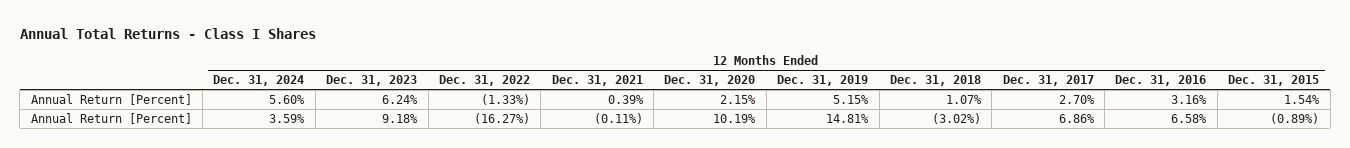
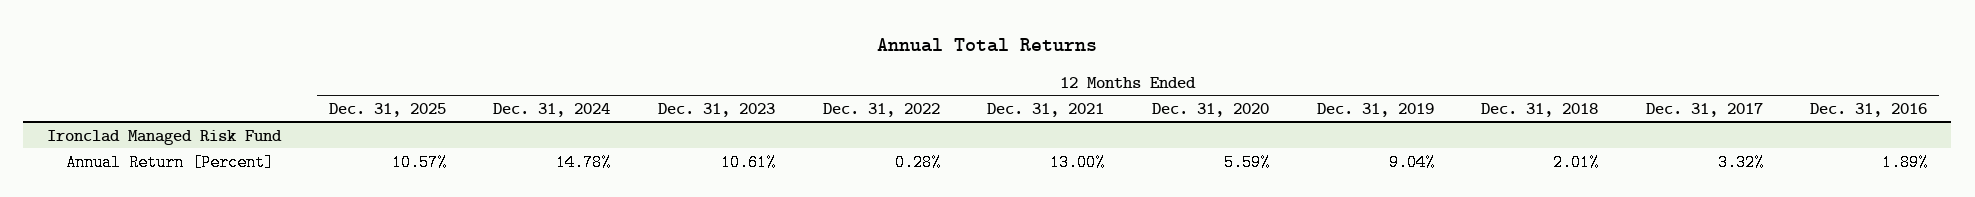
- Annual Total Returns - Class I Shares
+ Annual Total Returns
- | 12 Months Ended Dec. 31, 2024 | 12 Months Ended Dec. 31, 2023 | 12 Months Ended Dec. 31, 2022 | 12 Months Ended Dec. 31, 2021 | 12 Months Ended Dec. 31, 2020 | 12 Months Ended Dec. 31, 2019 | 12 Months Ended Dec. 31, 2018 | 12 Months Ended Dec. 31, 2017 | 12 Months Ended Dec. 31, 2016 | 12 Months Ended Dec. 31, 2015
+ | 12 Months Ended Dec. 31, 2025 | 12 Months Ended Dec. 31, 2024 | 12 Months Ended Dec. 31, 2023 | 12 Months Ended Dec. 31, 2022 | 12 Months Ended Dec. 31, 2021 | 12 Months Ended Dec. 31, 2020 | 12 Months Ended Dec. 31, 2019 | 12 Months Ended Dec. 31, 2018 | 12 Months Ended Dec. 31, 2017 | 12 Months Ended Dec. 31, 2016
- Annual Return [Percent] | 5.60% | 6.24% | (1.33%) | 0.39% | 2.15% | 5.15% | 1.07% | 2.70% | 3.16% | 1.54%
- Annual Return [Percent] | 3.59% | 9.18% | (16.27%) | (0.11%) | 10.19% | 14.81% | (3.02%) | 6.86% | 6.58% | (0.89%)
+ Ironclad Managed Risk Fund
+ Annual Return [Percent] | 10.57% | 14.78% | 10.61% | 0.28% | 13.00% | 5.59% | 9.04% | 2.01% | 3.32% | 1.89%

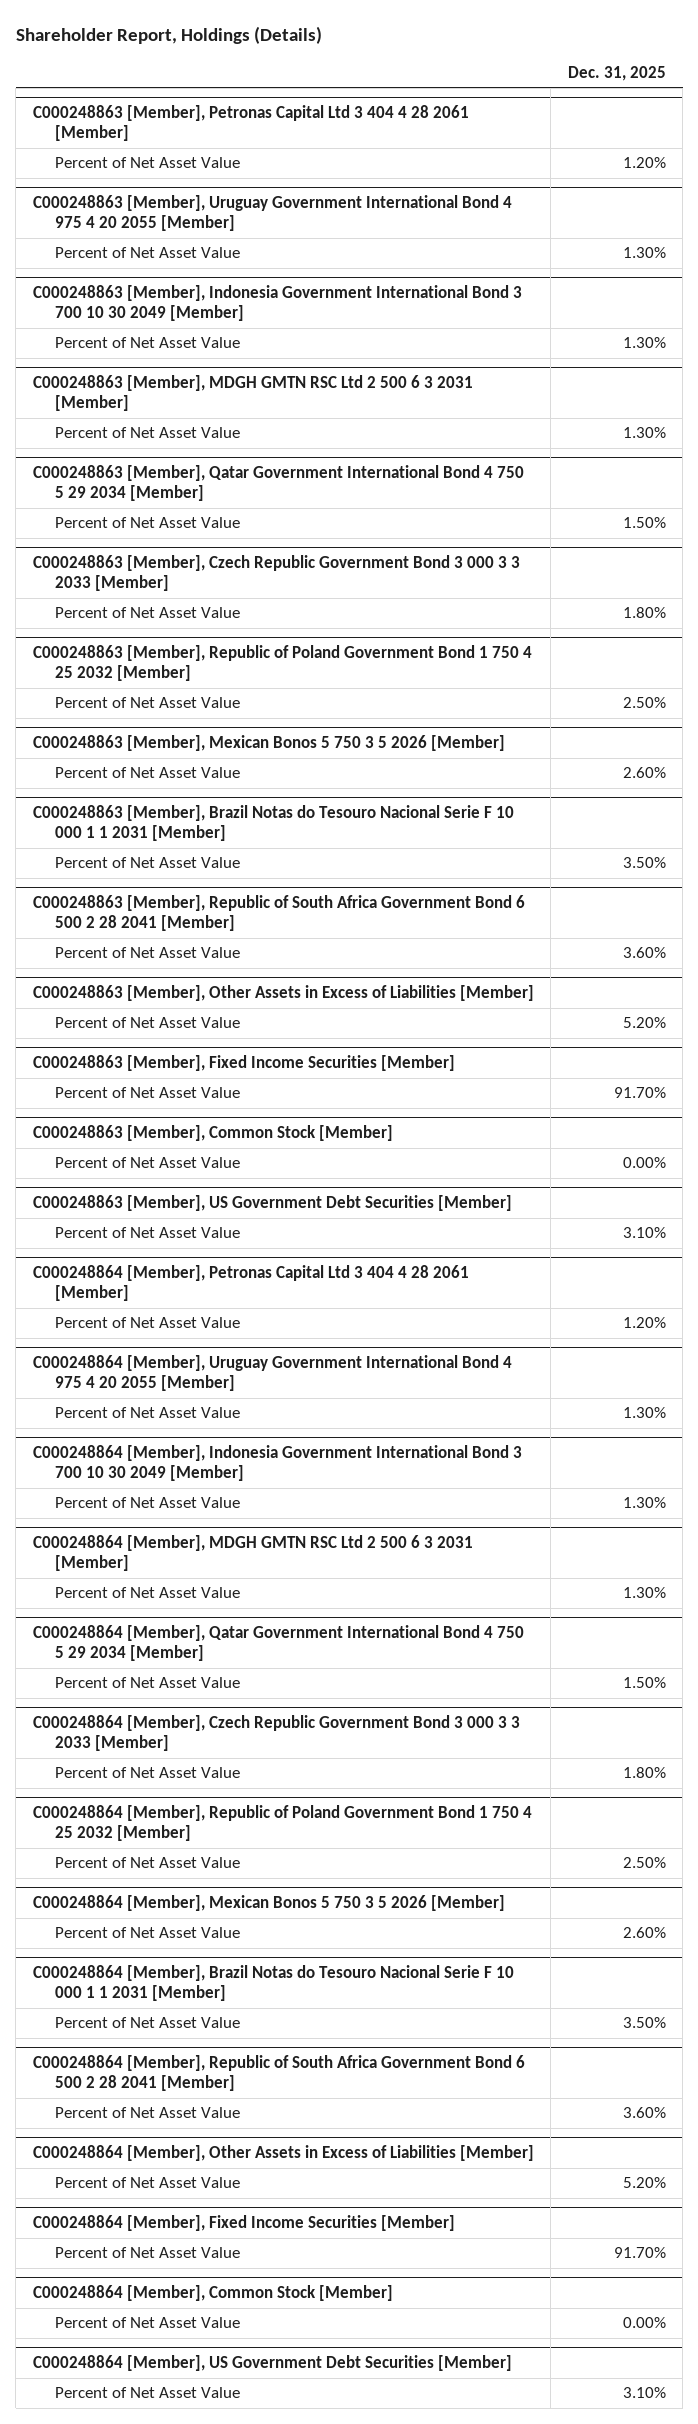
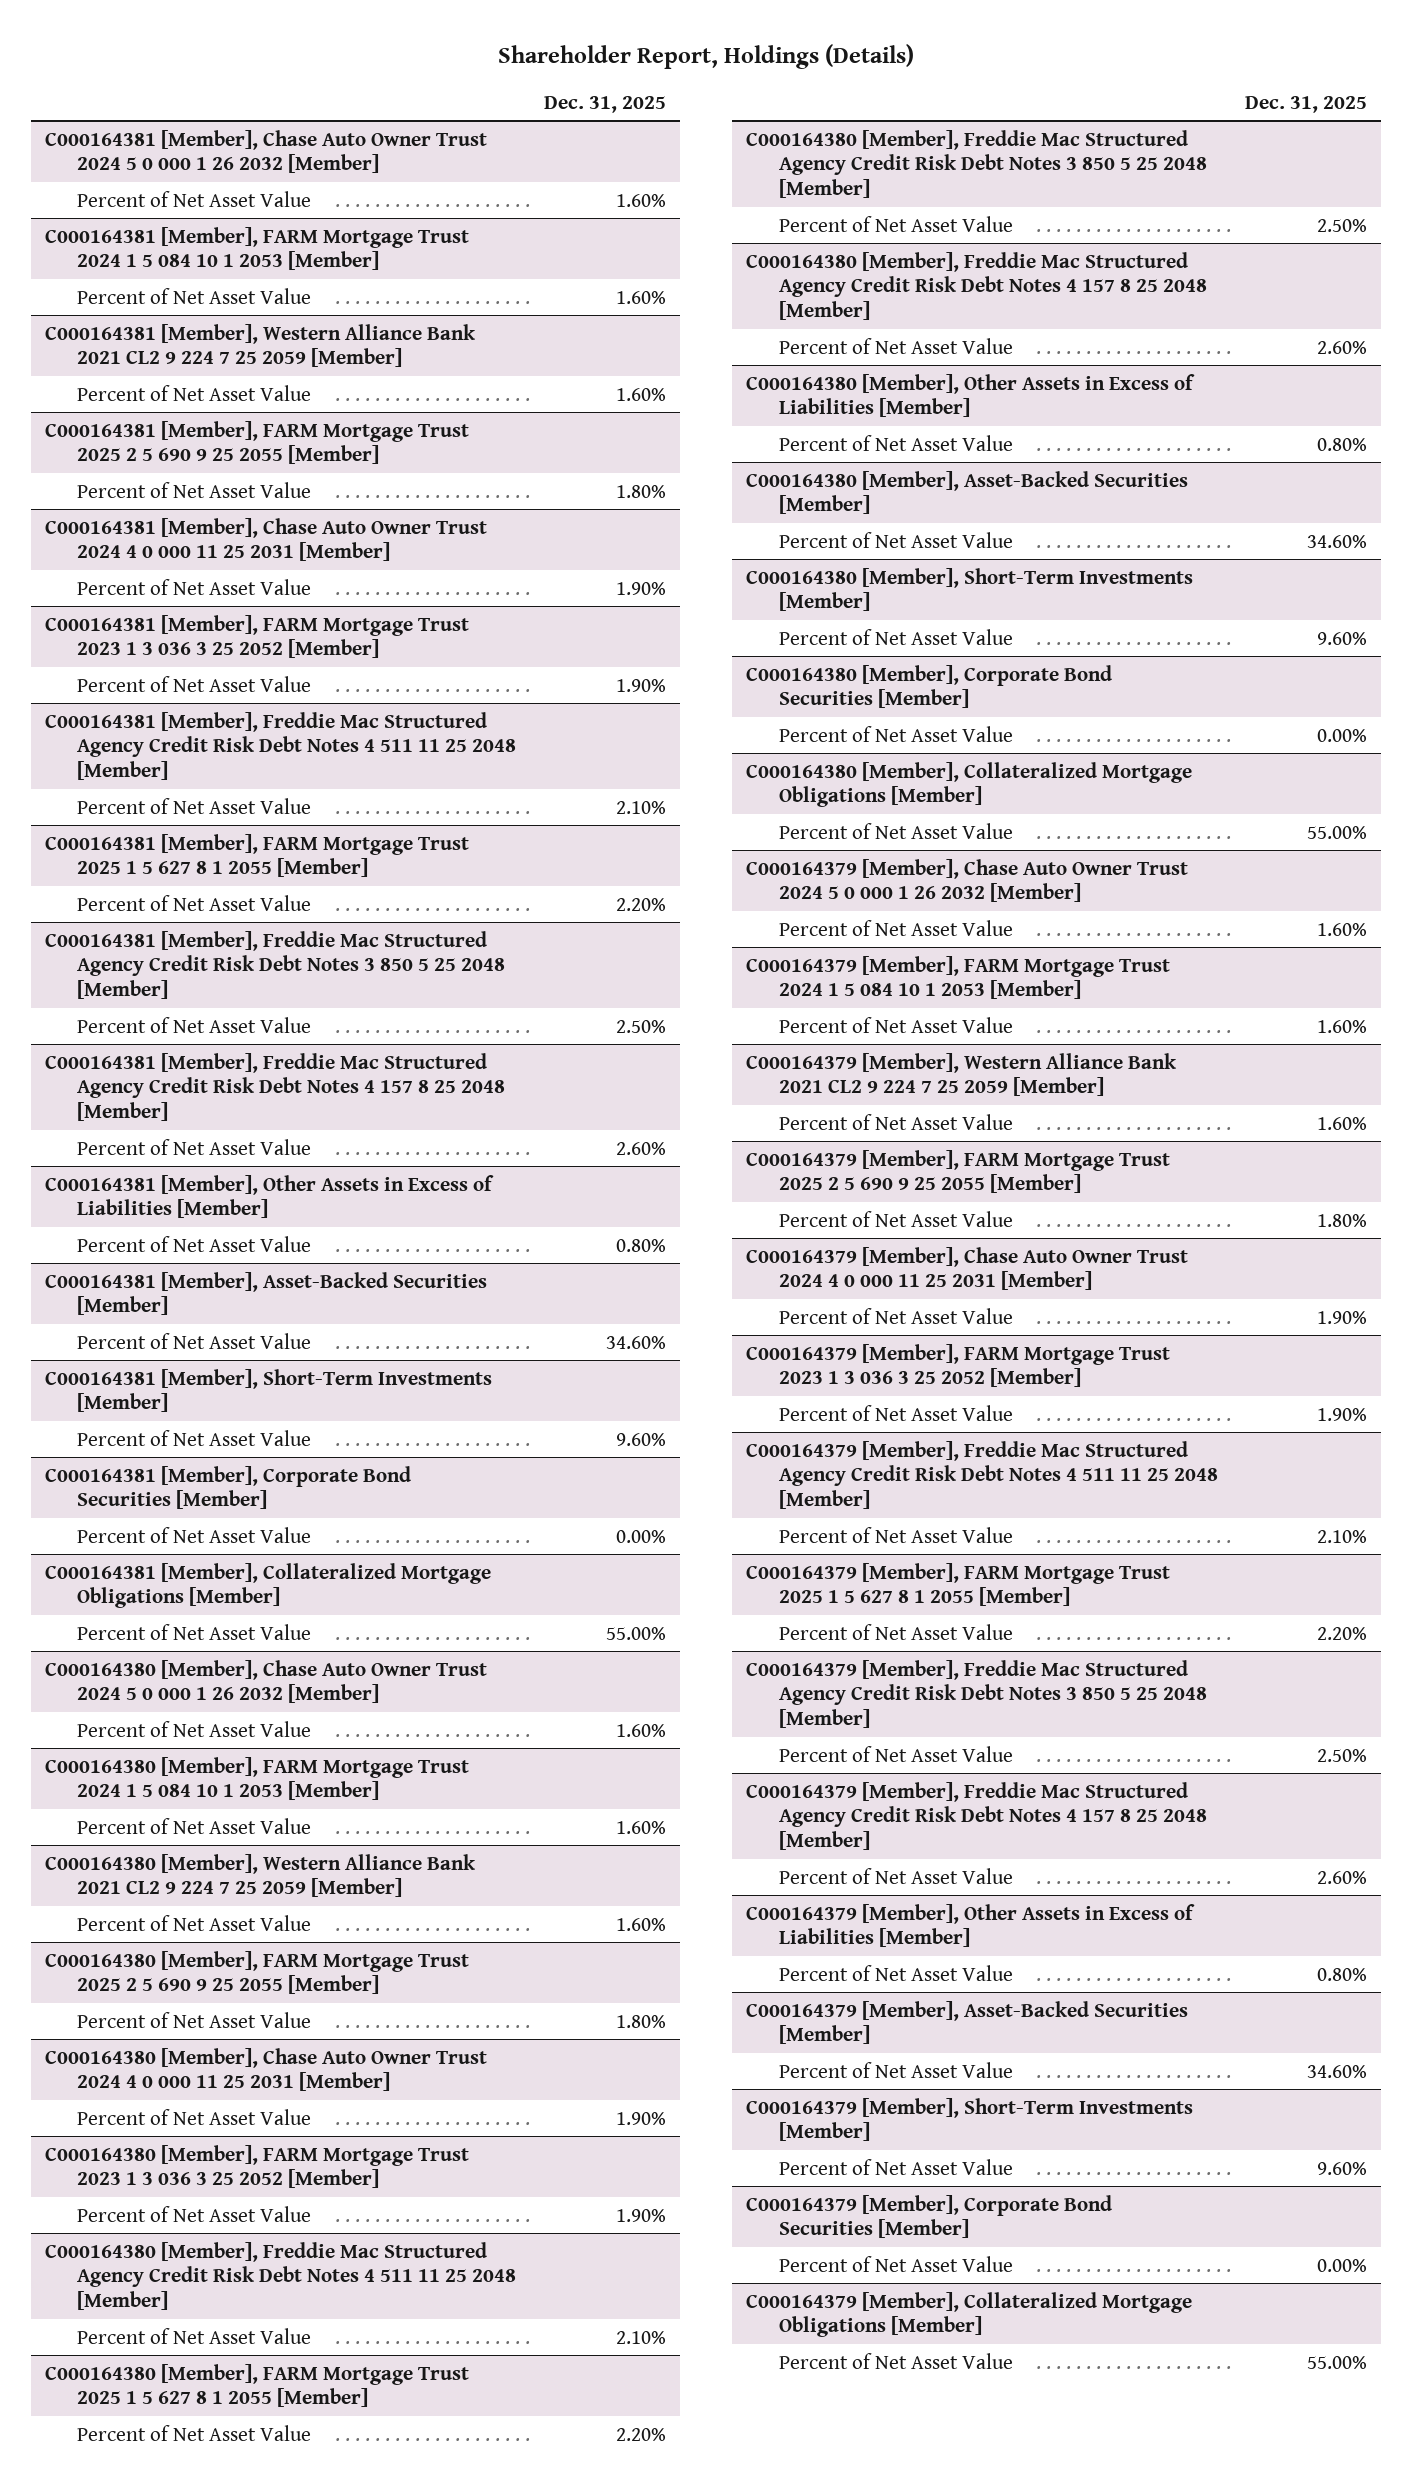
- C000248863 [Member], Petronas Capital Ltd 3 404 4 28 2061 [Member]
- Percent of Net Asset Value | 1.20%
- C000248863 [Member], Uruguay Government International Bond 4 975 4 20 2055 [Member]
- Percent of Net Asset Value | 1.30%
- C000248863 [Member], Indonesia Government International Bond 3 700 10 30 2049 [Member]
- Percent of Net Asset Value | 1.30%
- C000248863 [Member], MDGH GMTN RSC Ltd 2 500 6 3 2031 [Member]
- Percent of Net Asset Value | 1.30%
- C000248863 [Member], Qatar Government International Bond 4 750 5 29 2034 [Member]
- Percent of Net Asset Value | 1.50%
- C000248863 [Member], Czech Republic Government Bond 3 000 3 3 2033 [Member]
+ C000164381 [Member], Chase Auto Owner Trust 2024 5 0 000 1 26 2032 [Member]
+ Percent of Net Asset Value | 1.60%
+ C000164381 [Member], FARM Mortgage Trust 2024 1 5 084 10 1 2053 [Member]
+ Percent of Net Asset Value | 1.60%
+ C000164381 [Member], Western Alliance Bank 2021 CL2 9 224 7 25 2059 [Member]
+ Percent of Net Asset Value | 1.60%
+ C000164381 [Member], FARM Mortgage Trust 2025 2 5 690 9 25 2055 [Member]
- C000248863 [Member], Republic of Poland Government Bond 1 750 4 25 2032 [Member]
+ C000164381 [Member], Chase Auto Owner Trust 2024 4 0 000 11 25 2031 [Member]
+ Percent of Net Asset Value | 1.90%
+ C000164381 [Member], FARM Mortgage Trust 2023 1 3 036 3 25 2052 [Member]
+ Percent of Net Asset Value | 1.90%
+ C000164381 [Member], Freddie Mac Structured Agency Credit Risk Debt Notes 4 511 11 25 2048 [Member]
+ Percent of Net Asset Value | 2.10%
+ C000164381 [Member], FARM Mortgage Trust 2025 1 5 627 8 1 2055 [Member]
+ Percent of Net Asset Value | 2.20%
+ C000164381 [Member], Freddie Mac Structured Agency Credit Risk Debt Notes 3 850 5 25 2048 [Member]
- C000248863 [Member], Mexican Bonos 5 750 3 5 2026 [Member]
+ C000164381 [Member], Freddie Mac Structured Agency Credit Risk Debt Notes 4 157 8 25 2048 [Member]
- C000248863 [Member], Brazil Notas do Tesouro Nacional Serie F 10 000 1 1 2031 [Member]
- Percent of Net Asset Value | 3.50%
- C000248863 [Member], Republic of South Africa Government Bond 6 500 2 28 2041 [Member]
- Percent of Net Asset Value | 3.60%
- C000248863 [Member], Other Assets in Excess of Liabilities [Member]
- Percent of Net Asset Value | 5.20%
- C000248863 [Member], Fixed Income Securities [Member]
- Percent of Net Asset Value | 91.70%
- C000248863 [Member], Common Stock [Member]
+ C000164381 [Member], Other Assets in Excess of Liabilities [Member]
+ Percent of Net Asset Value | 0.80%
+ C000164381 [Member], Asset-Backed Securities [Member]
+ Percent of Net Asset Value | 34.60%
+ C000164381 [Member], Short-Term Investments [Member]
+ Percent of Net Asset Value | 9.60%
+ C000164381 [Member], Corporate Bond Securities [Member]
- C000248863 [Member], US Government Debt Securities [Member]
- Percent of Net Asset Value | 3.10%
- C000248864 [Member], Petronas Capital Ltd 3 404 4 28 2061 [Member]
- Percent of Net Asset Value | 1.20%
- C000248864 [Member], Uruguay Government International Bond 4 975 4 20 2055 [Member]
- Percent of Net Asset Value | 1.30%
- C000248864 [Member], Indonesia Government International Bond 3 700 10 30 2049 [Member]
- Percent of Net Asset Value | 1.30%
- C000248864 [Member], MDGH GMTN RSC Ltd 2 500 6 3 2031 [Member]
- Percent of Net Asset Value | 1.30%
- C000248864 [Member], Qatar Government International Bond 4 750 5 29 2034 [Member]
- Percent of Net Asset Value | 1.50%
- C000248864 [Member], Czech Republic Government Bond 3 000 3 3 2033 [Member]
+ C000164381 [Member], Collateralized Mortgage Obligations [Member]
+ Percent of Net Asset Value | 55.00%
+ C000164380 [Member], Chase Auto Owner Trust 2024 5 0 000 1 26 2032 [Member]
+ Percent of Net Asset Value | 1.60%
+ C000164380 [Member], FARM Mortgage Trust 2024 1 5 084 10 1 2053 [Member]
+ Percent of Net Asset Value | 1.60%
+ C000164380 [Member], Western Alliance Bank 2021 CL2 9 224 7 25 2059 [Member]
+ Percent of Net Asset Value | 1.60%
+ C000164380 [Member], FARM Mortgage Trust 2025 2 5 690 9 25 2055 [Member]
- C000248864 [Member], Republic of Poland Government Bond 1 750 4 25 2032 [Member]
+ C000164380 [Member], Chase Auto Owner Trust 2024 4 0 000 11 25 2031 [Member]
+ Percent of Net Asset Value | 1.90%
+ C000164380 [Member], FARM Mortgage Trust 2023 1 3 036 3 25 2052 [Member]
+ Percent of Net Asset Value | 1.90%
+ C000164380 [Member], Freddie Mac Structured Agency Credit Risk Debt Notes 4 511 11 25 2048 [Member]
+ Percent of Net Asset Value | 2.10%
+ C000164380 [Member], FARM Mortgage Trust 2025 1 5 627 8 1 2055 [Member]
+ Percent of Net Asset Value | 2.20%
+ C000164380 [Member], Freddie Mac Structured Agency Credit Risk Debt Notes 3 850 5 25 2048 [Member]
- C000248864 [Member], Mexican Bonos 5 750 3 5 2026 [Member]
+ C000164380 [Member], Freddie Mac Structured Agency Credit Risk Debt Notes 4 157 8 25 2048 [Member]
- C000248864 [Member], Brazil Notas do Tesouro Nacional Serie F 10 000 1 1 2031 [Member]
- Percent of Net Asset Value | 3.50%
- C000248864 [Member], Republic of South Africa Government Bond 6 500 2 28 2041 [Member]
- Percent of Net Asset Value | 3.60%
- C000248864 [Member], Other Assets in Excess of Liabilities [Member]
- Percent of Net Asset Value | 5.20%
- C000248864 [Member], Fixed Income Securities [Member]
- Percent of Net Asset Value | 91.70%
- C000248864 [Member], Common Stock [Member]
+ C000164380 [Member], Other Assets in Excess of Liabilities [Member]
+ Percent of Net Asset Value | 0.80%
+ C000164380 [Member], Asset-Backed Securities [Member]
+ Percent of Net Asset Value | 34.60%
+ C000164380 [Member], Short-Term Investments [Member]
+ Percent of Net Asset Value | 9.60%
+ C000164380 [Member], Corporate Bond Securities [Member]
- C000248864 [Member], US Government Debt Securities [Member]
- Percent of Net Asset Value | 3.10%
+ C000164380 [Member], Collateralized Mortgage Obligations [Member]
+ Percent of Net Asset Value | 55.00%
+ C000164379 [Member], Chase Auto Owner Trust 2024 5 0 000 1 26 2032 [Member]
+ Percent of Net Asset Value | 1.60%
+ C000164379 [Member], FARM Mortgage Trust 2024 1 5 084 10 1 2053 [Member]
+ Percent of Net Asset Value | 1.60%
+ C000164379 [Member], Western Alliance Bank 2021 CL2 9 224 7 25 2059 [Member]
+ Percent of Net Asset Value | 1.60%
+ C000164379 [Member], FARM Mortgage Trust 2025 2 5 690 9 25 2055 [Member]
+ Percent of Net Asset Value | 1.80%
+ C000164379 [Member], Chase Auto Owner Trust 2024 4 0 000 11 25 2031 [Member]
+ Percent of Net Asset Value | 1.90%
+ C000164379 [Member], FARM Mortgage Trust 2023 1 3 036 3 25 2052 [Member]
+ Percent of Net Asset Value | 1.90%
+ C000164379 [Member], Freddie Mac Structured Agency Credit Risk Debt Notes 4 511 11 25 2048 [Member]
+ Percent of Net Asset Value | 2.10%
+ C000164379 [Member], FARM Mortgage Trust 2025 1 5 627 8 1 2055 [Member]
+ Percent of Net Asset Value | 2.20%
+ C000164379 [Member], Freddie Mac Structured Agency Credit Risk Debt Notes 3 850 5 25 2048 [Member]
+ Percent of Net Asset Value | 2.50%
+ C000164379 [Member], Freddie Mac Structured Agency Credit Risk Debt Notes 4 157 8 25 2048 [Member]
+ Percent of Net Asset Value | 2.60%
+ C000164379 [Member], Other Assets in Excess of Liabilities [Member]
+ Percent of Net Asset Value | 0.80%
+ C000164379 [Member], Asset-Backed Securities [Member]
+ Percent of Net Asset Value | 34.60%
+ C000164379 [Member], Short-Term Investments [Member]
+ Percent of Net Asset Value | 9.60%
+ C000164379 [Member], Corporate Bond Securities [Member]
+ Percent of Net Asset Value | 0.00%
+ C000164379 [Member], Collateralized Mortgage Obligations [Member]
+ Percent of Net Asset Value | 55.00%

